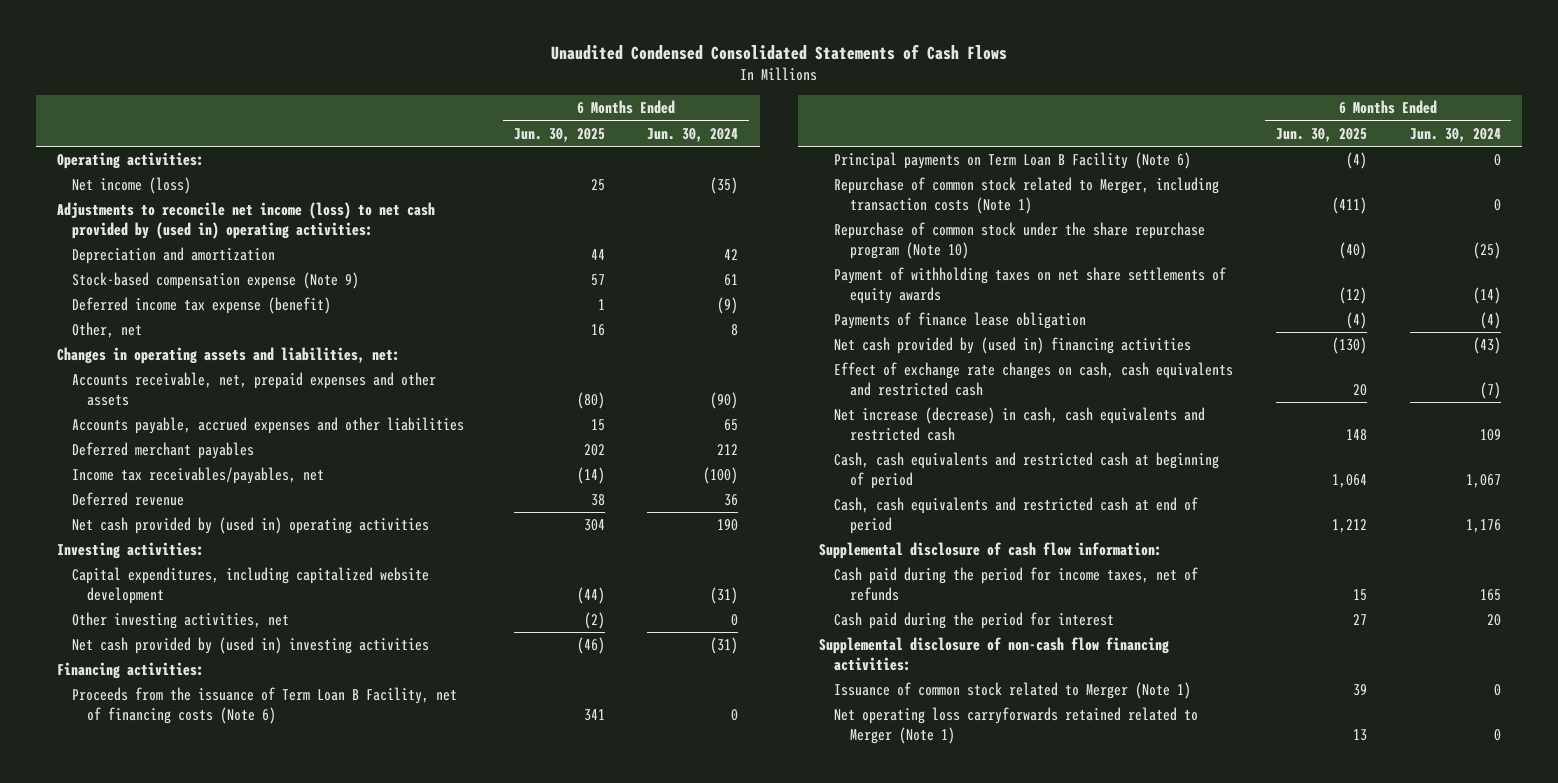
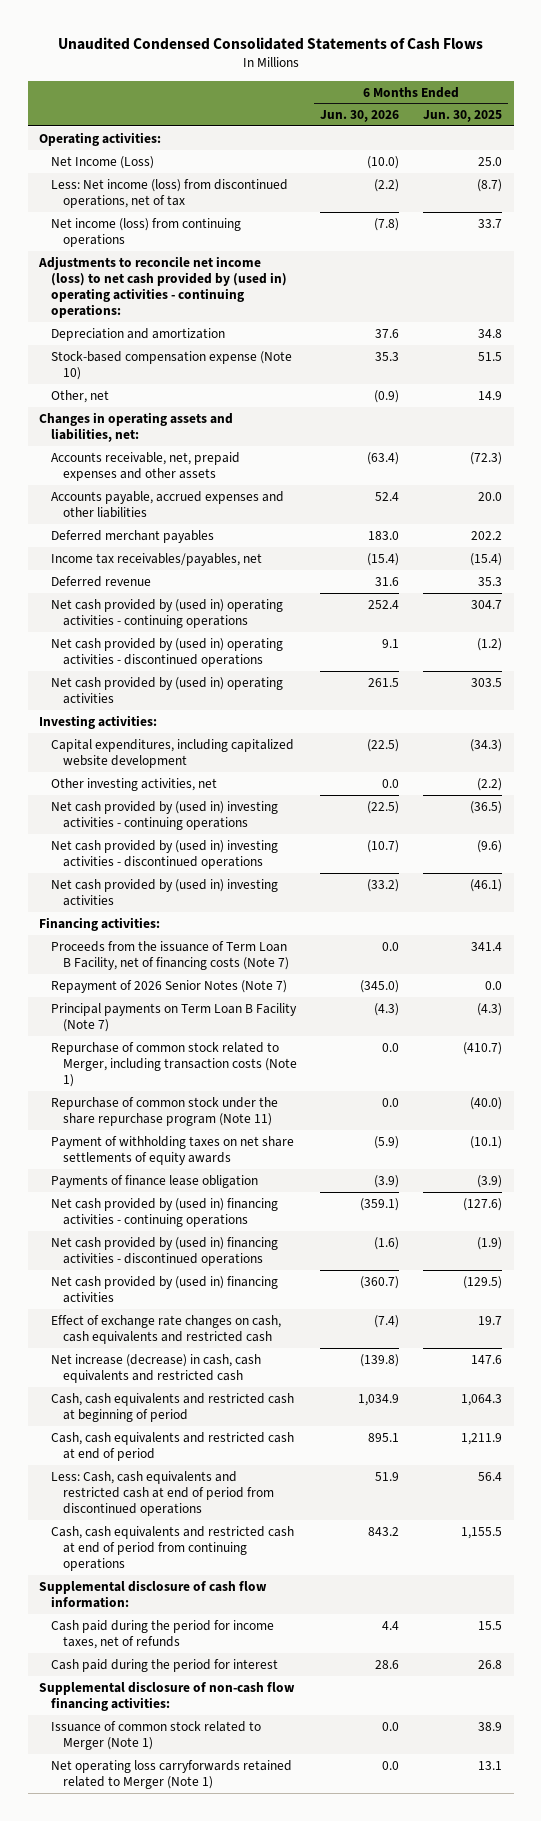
- | 6 Months Ended Jun. 30, 2025 | 6 Months Ended Jun. 30, 2024
+ | 6 Months Ended Jun. 30, 2026 | 6 Months Ended Jun. 30, 2025
- Net income (loss) | 25 | (35)
- Adjustments to reconcile net income (loss) to net cash provided by (used in) operating activities:
- Depreciation and amortization | 44 | 42
- Stock-based compensation expense (Note 9) | 57 | 61
- Deferred income tax expense (benefit) | 1 | (9)
- Other, net | 16 | 8
+ Net Income (Loss) | (10.0) | 25.0
+ Less: Net income (loss) from discontinued operations, net of tax | (2.2) | (8.7)
+ Net income (loss) from continuing operations | (7.8) | 33.7
+ Adjustments to reconcile net income (loss) to net cash provided by (used in) operating activities - continuing operations:
+ Depreciation and amortization | 37.6 | 34.8
+ Stock-based compensation expense (Note 10) | 35.3 | 51.5
+ Other, net | (0.9) | 14.9
- Accounts receivable, net, prepaid expenses and other assets | (80) | (90)
- Accounts payable, accrued expenses and other liabilities | 15 | 65
- Deferred merchant payables | 202 | 212
- Income tax receivables/payables, net | (14) | (100)
- Deferred revenue | 38 | 36
- Net cash provided by (used in) operating activities | 304 | 190
+ Accounts receivable, net, prepaid expenses and other assets | (63.4) | (72.3)
+ Accounts payable, accrued expenses and other liabilities | 52.4 | 20.0
+ Deferred merchant payables | 183.0 | 202.2
+ Income tax receivables/payables, net | (15.4) | (15.4)
+ Deferred revenue | 31.6 | 35.3
+ Net cash provided by (used in) operating activities - continuing operations | 252.4 | 304.7
+ Net cash provided by (used in) operating activities - discontinued operations | 9.1 | (1.2)
+ Net cash provided by (used in) operating activities | 261.5 | 303.5
- Capital expenditures, including capitalized website development | (44) | (31)
- Other investing activities, net | (2) | 0
- Net cash provided by (used in) investing activities | (46) | (31)
+ Capital expenditures, including capitalized website development | (22.5) | (34.3)
+ Other investing activities, net | 0.0 | (2.2)
+ Net cash provided by (used in) investing activities - continuing operations | (22.5) | (36.5)
+ Net cash provided by (used in) investing activities - discontinued operations | (10.7) | (9.6)
+ Net cash provided by (used in) investing activities | (33.2) | (46.1)
- Proceeds from the issuance of Term Loan B Facility, net of financing costs (Note 6) | 341 | 0
- Principal payments on Term Loan B Facility (Note 6) | (4) | 0
- Repurchase of common stock related to Merger, including transaction costs (Note 1) | (411) | 0
- Repurchase of common stock under the share repurchase program (Note 10) | (40) | (25)
- Payment of withholding taxes on net share settlements of equity awards | (12) | (14)
- Payments of finance lease obligation | (4) | (4)
- Net cash provided by (used in) financing activities | (130) | (43)
- Effect of exchange rate changes on cash, cash equivalents and restricted cash | 20 | (7)
- Net increase (decrease) in cash, cash equivalents and restricted cash | 148 | 109
- Cash, cash equivalents and restricted cash at beginning of period | 1,064 | 1,067
- Cash, cash equivalents and restricted cash at end of period | 1,212 | 1,176
+ Proceeds from the issuance of Term Loan B Facility, net of financing costs (Note 7) | 0.0 | 341.4
+ Repayment of 2026 Senior Notes (Note 7) | (345.0) | 0.0
+ Principal payments on Term Loan B Facility (Note 7) | (4.3) | (4.3)
+ Repurchase of common stock related to Merger, including transaction costs (Note 1) | 0.0 | (410.7)
+ Repurchase of common stock under the share repurchase program (Note 11) | 0.0 | (40.0)
+ Payment of withholding taxes on net share settlements of equity awards | (5.9) | (10.1)
+ Payments of finance lease obligation | (3.9) | (3.9)
+ Net cash provided by (used in) financing activities - continuing operations | (359.1) | (127.6)
+ Net cash provided by (used in) financing activities - discontinued operations | (1.6) | (1.9)
+ Net cash provided by (used in) financing activities | (360.7) | (129.5)
+ Effect of exchange rate changes on cash, cash equivalents and restricted cash | (7.4) | 19.7
+ Net increase (decrease) in cash, cash equivalents and restricted cash | (139.8) | 147.6
+ Cash, cash equivalents and restricted cash at beginning of period | 1,034.9 | 1,064.3
+ Cash, cash equivalents and restricted cash at end of period | 895.1 | 1,211.9
+ Less: Cash, cash equivalents and restricted cash at end of period from discontinued operations | 51.9 | 56.4
+ Cash, cash equivalents and restricted cash at end of period from continuing operations | 843.2 | 1,155.5
- Cash paid during the period for income taxes, net of refunds | 15 | 165
- Cash paid during the period for interest | 27 | 20
+ Cash paid during the period for income taxes, net of refunds | 4.4 | 15.5
+ Cash paid during the period for interest | 28.6 | 26.8
- Issuance of common stock related to Merger (Note 1) | 39 | 0
- Net operating loss carryforwards retained related to Merger (Note 1) | 13 | 0
+ Issuance of common stock related to Merger (Note 1) | 0.0 | 38.9
+ Net operating loss carryforwards retained related to Merger (Note 1) | 0.0 | 13.1

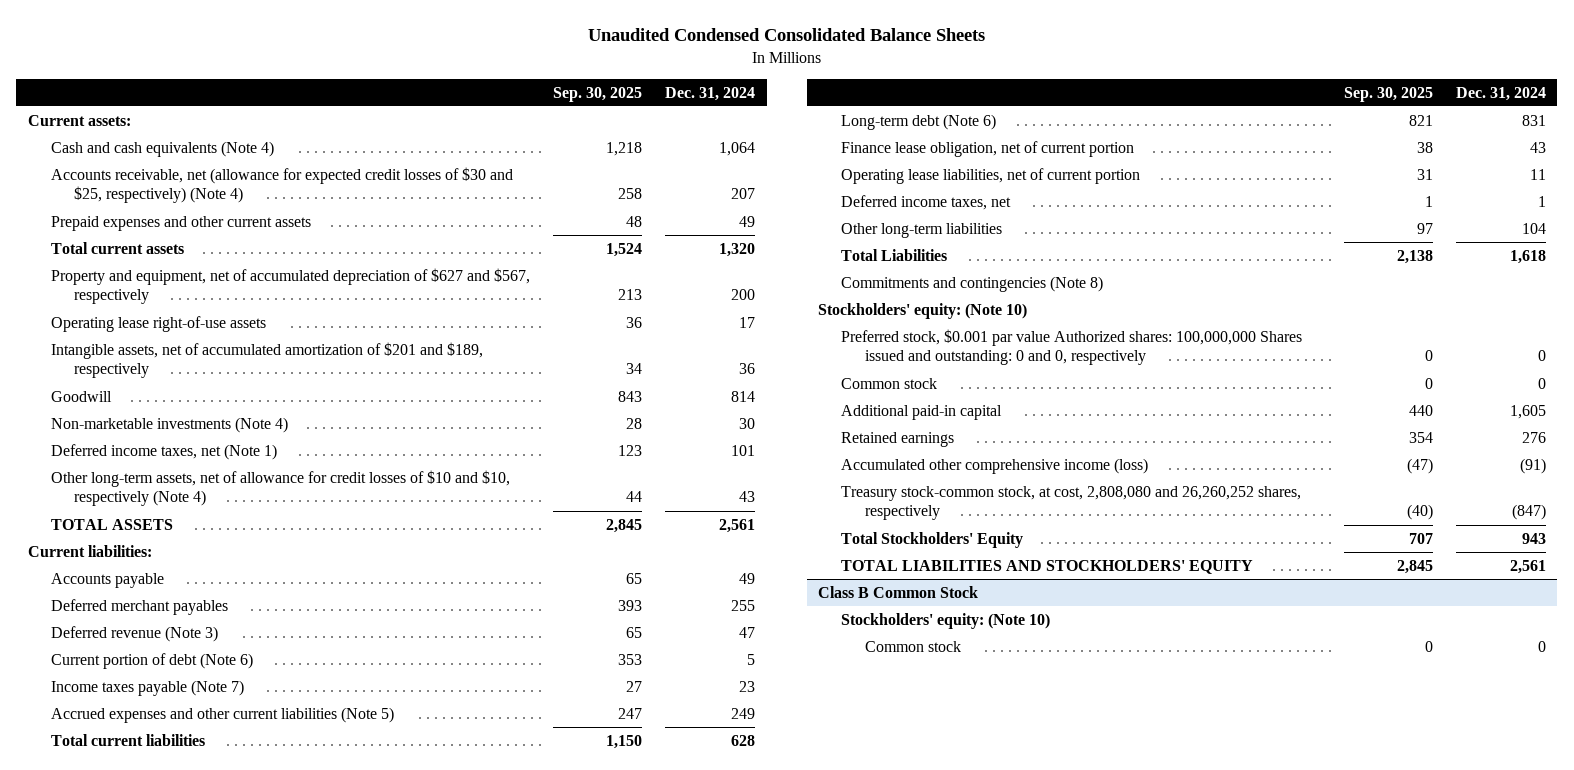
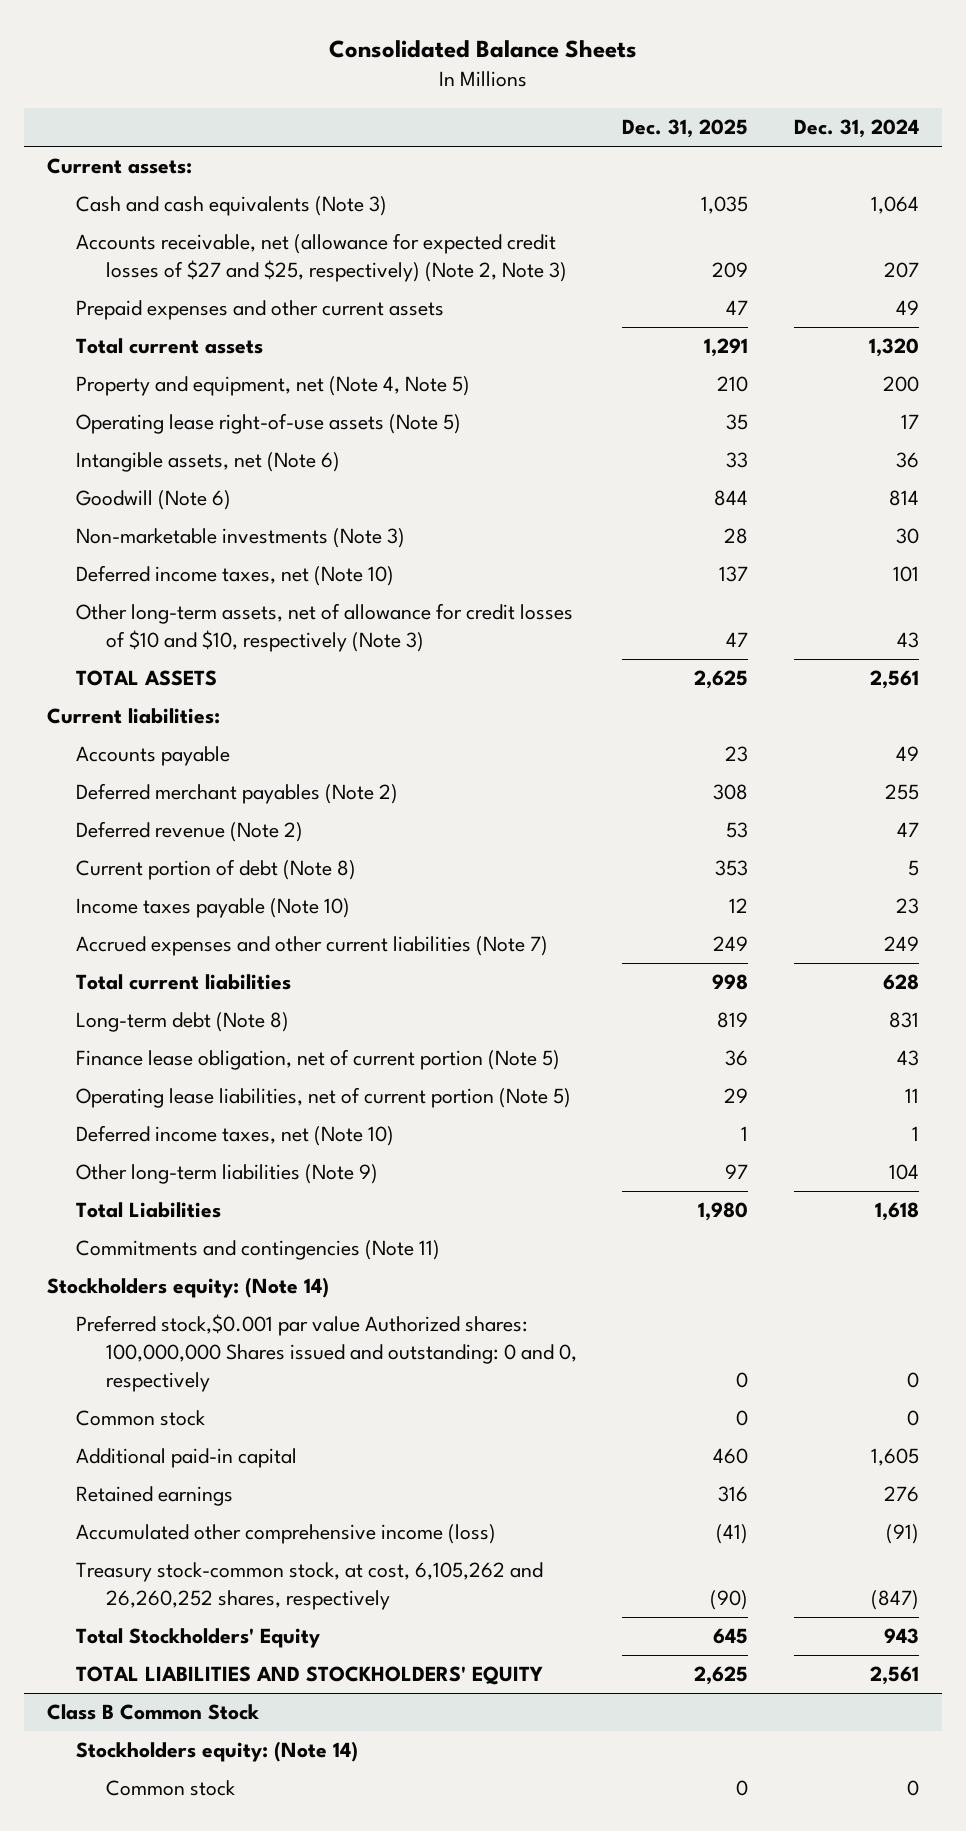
- Unaudited Condensed Consolidated Balance Sheets
+ Consolidated Balance Sheets
- | Sep. 30, 2025 | Dec. 31, 2024
+ | Dec. 31, 2025 | Dec. 31, 2024
- Cash and cash equivalents (Note 4) | 1,218 | 1,064
- Accounts receivable, net (allowance for expected credit losses of $30 and $25, respectively) (Note 4) | 258 | 207
+ Cash and cash equivalents (Note 3) | 1,035 | 1,064
+ Accounts receivable, net (allowance for expected credit losses of $27 and $25, respectively) (Note 2, Note 3) | 209 | 207
- Property and equipment, net of accumulated depreciation of $627 and $567, respectively | 213 | 200
- Operating lease right-of-use assets | 36 | 17
- Intangible assets, net of accumulated amortization of $201 and $189, respectively | 34 | 36
- Goodwill | 843 | 814
- Non-marketable investments (Note 4) | 28 | 30
- Deferred income taxes, net (Note 1) | 123 | 101
- Other long-term assets, net of allowance for credit losses of $10 and $10, respectively (Note 4) | 44 | 43
+ Property and equipment, net (Note 4, Note 5) | 210 | 200
+ Operating lease right-of-use assets (Note 5) | 35 | 17
+ Intangible assets, net (Note 6) | 33 | 36
+ Goodwill (Note 6) | 844 | 814
+ Non-marketable investments (Note 3) | 28 | 30
+ Deferred income taxes, net (Note 10) | 137 | 101
+ Other long-term assets, net of allowance for credit losses of $10 and $10, respectively (Note 3) | 47 | 43
- Deferred merchant payables | 393 | 255
- Deferred revenue (Note 3) | 65 | 47
- Current portion of debt (Note 6) | 353 | 5
- Income taxes payable (Note 7) | 27 | 23
- Accrued expenses and other current liabilities (Note 5) | 247 | 249
+ Deferred merchant payables (Note 2) | 308 | 255
+ Deferred revenue (Note 2) | 53 | 47
+ Current portion of debt (Note 8) | 353 | 5
+ Income taxes payable (Note 10) | 12 | 23
+ Accrued expenses and other current liabilities (Note 7) | 249 | 249
- Long-term debt (Note 6) | 821 | 831
- Finance lease obligation, net of current portion | 38 | 43
- Operating lease liabilities, net of current portion | 31 | 11
- Deferred income taxes, net | 1 | 1
- Other long-term liabilities | 97 | 104
+ Long-term debt (Note 8) | 819 | 831
+ Finance lease obligation, net of current portion (Note 5) | 36 | 43
+ Operating lease liabilities, net of current portion (Note 5) | 29 | 11
+ Deferred income taxes, net (Note 10) | 1 | 1
+ Other long-term liabilities (Note 9) | 97 | 104
- Commitments and contingencies (Note 8)
- Stockholders' equity: (Note 10)
- Preferred stock, $0.001 par value Authorized shares: 100,000,000 Shares issued and outstanding: 0 and 0, respectively | 0 | 0
+ Commitments and contingencies (Note 11)
+ Stockholders equity: (Note 14)
+ Preferred stock,$0.001 par value Authorized shares: 100,000,000 Shares issued and outstanding: 0 and 0, respectively | 0 | 0
- Treasury stock-common stock, at cost, 2,808,080 and 26,260,252 shares, respectively | (40) | (847)
+ Treasury stock-common stock, at cost, 6,105,262 and 26,260,252 shares, respectively | (90) | (847)
@ Class B Common Stock
- Stockholders' equity: (Note 10)
+ Stockholders equity: (Note 14)

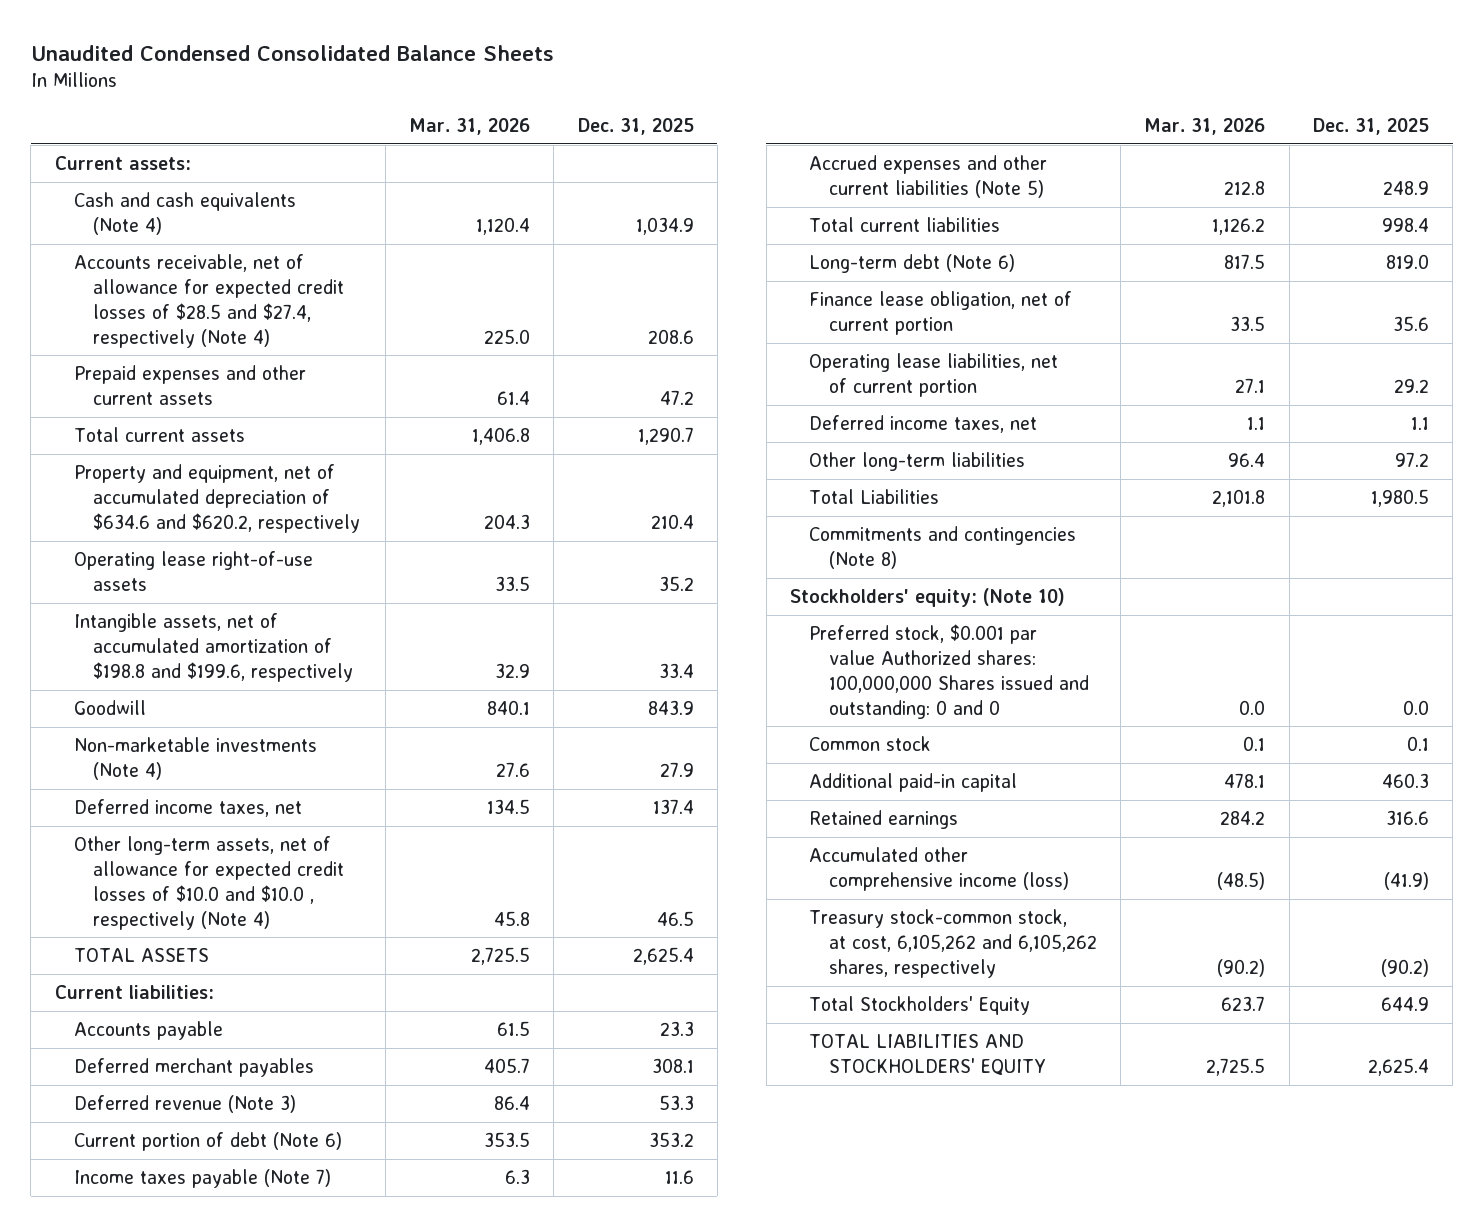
- Consolidated Balance Sheets
+ Unaudited Condensed Consolidated Balance Sheets
- | Dec. 31, 2025 | Dec. 31, 2024
+ | Mar. 31, 2026 | Dec. 31, 2025
- Cash and cash equivalents (Note 3) | 1,035 | 1,064
- Accounts receivable, net (allowance for expected credit losses of $27 and $25, respectively) (Note 2, Note 3) | 209 | 207
- Prepaid expenses and other current assets | 47 | 49
- Total current assets | 1,291 | 1,320
- Property and equipment, net (Note 4, Note 5) | 210 | 200
- Operating lease right-of-use assets (Note 5) | 35 | 17
- Intangible assets, net (Note 6) | 33 | 36
- Goodwill (Note 6) | 844 | 814
- Non-marketable investments (Note 3) | 28 | 30
- Deferred income taxes, net (Note 10) | 137 | 101
- Other long-term assets, net of allowance for credit losses of $10 and $10, respectively (Note 3) | 47 | 43
- TOTAL ASSETS | 2,625 | 2,561
+ Cash and cash equivalents (Note 4) | 1,120.4 | 1,034.9
+ Accounts receivable, net of allowance for expected credit losses of $28.5 and $27.4, respectively (Note 4) | 225.0 | 208.6
+ Prepaid expenses and other current assets | 61.4 | 47.2
+ Total current assets | 1,406.8 | 1,290.7
+ Property and equipment, net of accumulated depreciation of $634.6 and $620.2, respectively | 204.3 | 210.4
+ Operating lease right-of-use assets | 33.5 | 35.2
+ Intangible assets, net of accumulated amortization of $198.8 and $199.6, respectively | 32.9 | 33.4
+ Goodwill | 840.1 | 843.9
+ Non-marketable investments (Note 4) | 27.6 | 27.9
+ Deferred income taxes, net | 134.5 | 137.4
+ Other long-term assets, net of allowance for expected credit losses of $10.0 and $10.0 , respectively (Note 4) | 45.8 | 46.5
+ TOTAL ASSETS | 2,725.5 | 2,625.4
- Accounts payable | 23 | 49
- Deferred merchant payables (Note 2) | 308 | 255
- Deferred revenue (Note 2) | 53 | 47
- Current portion of debt (Note 8) | 353 | 5
- Income taxes payable (Note 10) | 12 | 23
- Accrued expenses and other current liabilities (Note 7) | 249 | 249
- Total current liabilities | 998 | 628
- Long-term debt (Note 8) | 819 | 831
- Finance lease obligation, net of current portion (Note 5) | 36 | 43
- Operating lease liabilities, net of current portion (Note 5) | 29 | 11
- Deferred income taxes, net (Note 10) | 1 | 1
- Other long-term liabilities (Note 9) | 97 | 104
- Total Liabilities | 1,980 | 1,618
- Commitments and contingencies (Note 11)
- Stockholders equity: (Note 14)
- Preferred stock,$0.001 par value Authorized shares: 100,000,000 Shares issued and outstanding: 0 and 0, respectively | 0 | 0
- Common stock | 0 | 0
- Additional paid-in capital | 460 | 1,605
- Retained earnings | 316 | 276
- Accumulated other comprehensive income (loss) | (41) | (91)
- Treasury stock-common stock, at cost, 6,105,262 and 26,260,252 shares, respectively | (90) | (847)
- Total Stockholders' Equity | 645 | 943
- TOTAL LIABILITIES AND STOCKHOLDERS' EQUITY | 2,625 | 2,561
- Class B Common Stock
- Stockholders equity: (Note 14)
- Common stock | 0 | 0
+ Accounts payable | 61.5 | 23.3
+ Deferred merchant payables | 405.7 | 308.1
+ Deferred revenue (Note 3) | 86.4 | 53.3
+ Current portion of debt (Note 6) | 353.5 | 353.2
+ Income taxes payable (Note 7) | 6.3 | 11.6
+ Accrued expenses and other current liabilities (Note 5) | 212.8 | 248.9
+ Total current liabilities | 1,126.2 | 998.4
+ Long-term debt (Note 6) | 817.5 | 819.0
+ Finance lease obligation, net of current portion | 33.5 | 35.6
+ Operating lease liabilities, net of current portion | 27.1 | 29.2
+ Deferred income taxes, net | 1.1 | 1.1
+ Other long-term liabilities | 96.4 | 97.2
+ Total Liabilities | 2,101.8 | 1,980.5
+ Commitments and contingencies (Note 8)
+ Stockholders' equity: (Note 10)
+ Preferred stock, $0.001 par value Authorized shares: 100,000,000 Shares issued and outstanding: 0 and 0 | 0.0 | 0.0
+ Common stock | 0.1 | 0.1
+ Additional paid-in capital | 478.1 | 460.3
+ Retained earnings | 284.2 | 316.6
+ Accumulated other comprehensive income (loss) | (48.5) | (41.9)
+ Treasury stock-common stock, at cost, 6,105,262 and 6,105,262 shares, respectively | (90.2) | (90.2)
+ Total Stockholders' Equity | 623.7 | 644.9
+ TOTAL LIABILITIES AND STOCKHOLDERS' EQUITY | 2,725.5 | 2,625.4

